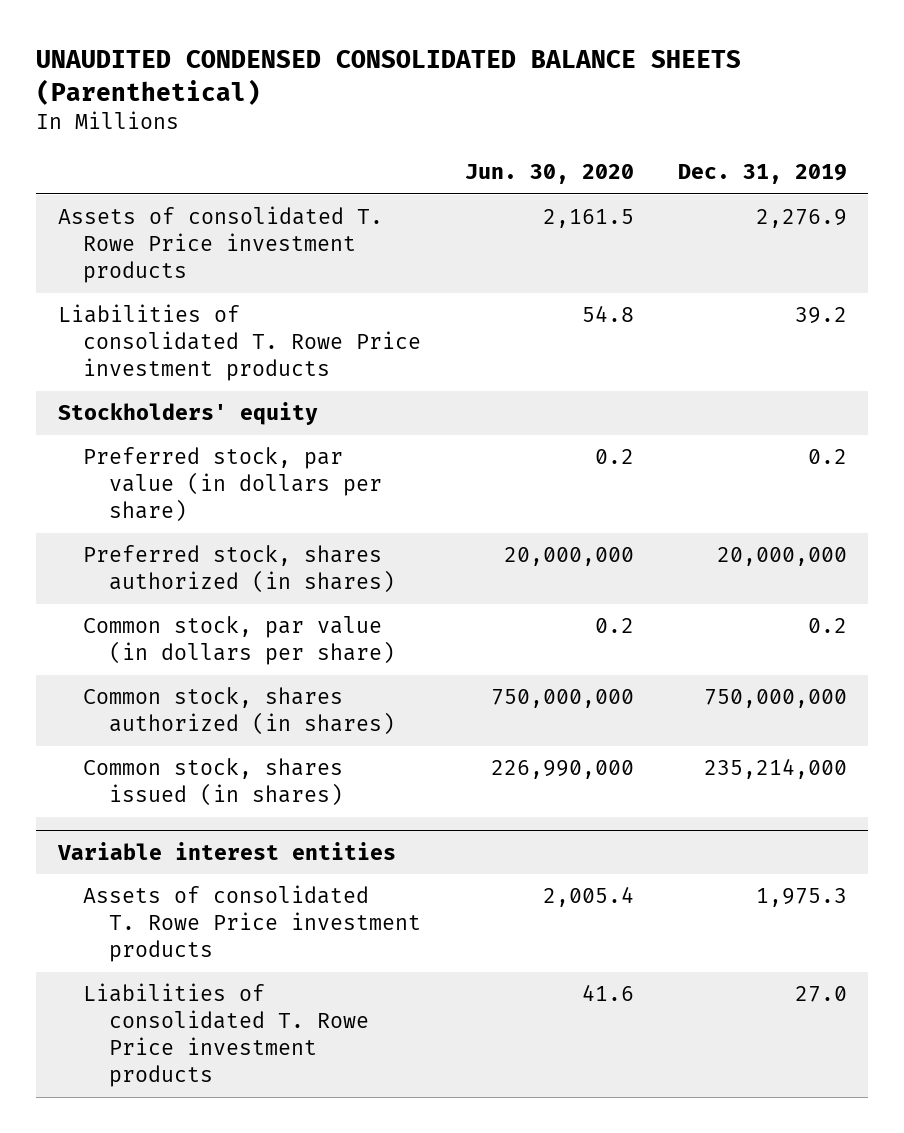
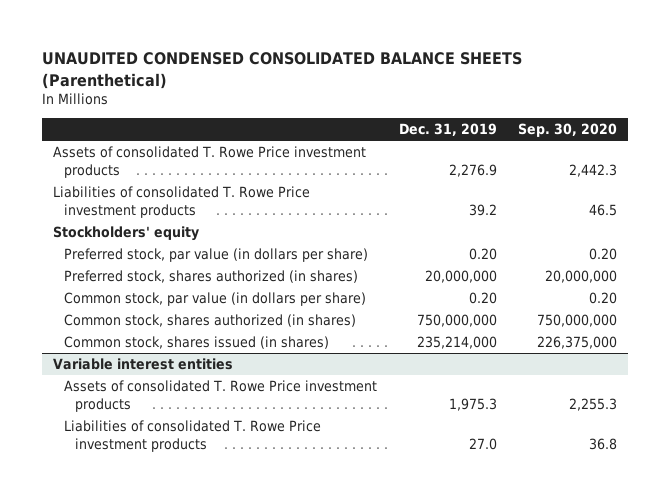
- | Jun. 30, 2020 | Dec. 31, 2019
+ | Dec. 31, 2019 | Sep. 30, 2020
- Preferred stock, par value (in dollars per share) | 0.2 | 0.2
+ Preferred stock, par value (in dollars per share) | 0.20 | 0.20
- Common stock, par value (in dollars per share) | 0.2 | 0.2
+ Common stock, par value (in dollars per share) | 0.20 | 0.20

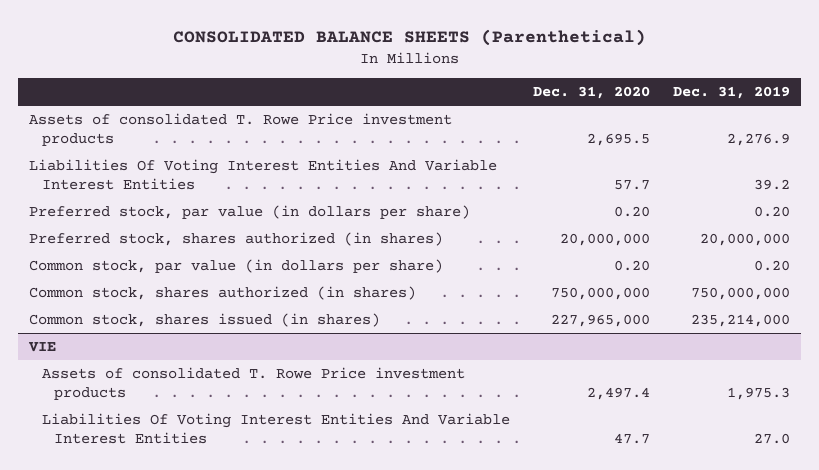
- UNAUDITED CONDENSED CONSOLIDATED BALANCE SHEETS (Parenthetical)
+ CONSOLIDATED BALANCE SHEETS (Parenthetical)
- | Dec. 31, 2019 | Sep. 30, 2020
+ | Dec. 31, 2020 | Dec. 31, 2019
- Liabilities of consolidated T. Rowe Price investment products | 39.2 | 46.5
- Stockholders' equity
+ Liabilities Of Voting Interest Entities And Variable Interest Entities | 57.7 | 39.2
- Variable interest entities
+ VIE
- Liabilities of consolidated T. Rowe Price investment products | 27.0 | 36.8
+ Liabilities Of Voting Interest Entities And Variable Interest Entities | 47.7 | 27.0

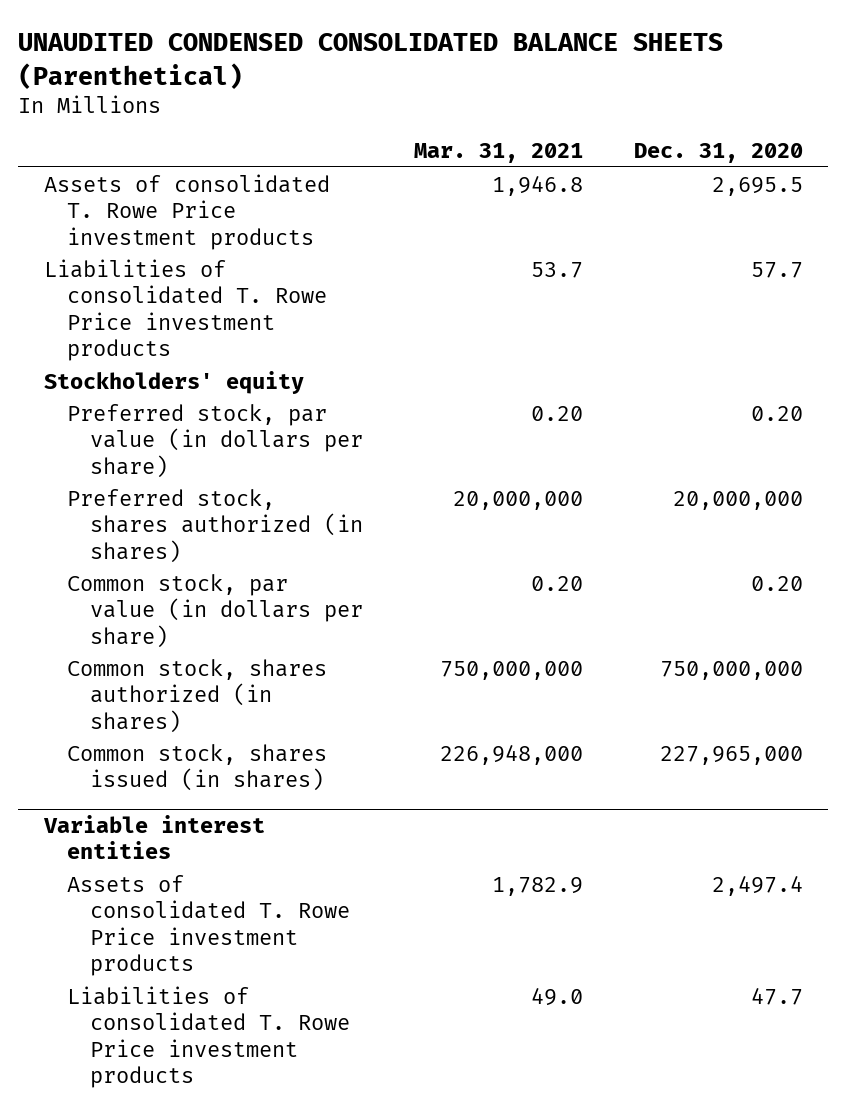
- CONSOLIDATED BALANCE SHEETS (Parenthetical)
+ UNAUDITED CONDENSED CONSOLIDATED BALANCE SHEETS (Parenthetical)
- | Dec. 31, 2020 | Dec. 31, 2019
+ | Mar. 31, 2021 | Dec. 31, 2020
- Liabilities Of Voting Interest Entities And Variable Interest Entities | 57.7 | 39.2
+ Liabilities of consolidated T. Rowe Price investment products | 53.7 | 57.7
+ Stockholders' equity
- VIE
+ Variable interest entities
- Liabilities Of Voting Interest Entities And Variable Interest Entities | 47.7 | 27.0
+ Liabilities of consolidated T. Rowe Price investment products | 49.0 | 47.7

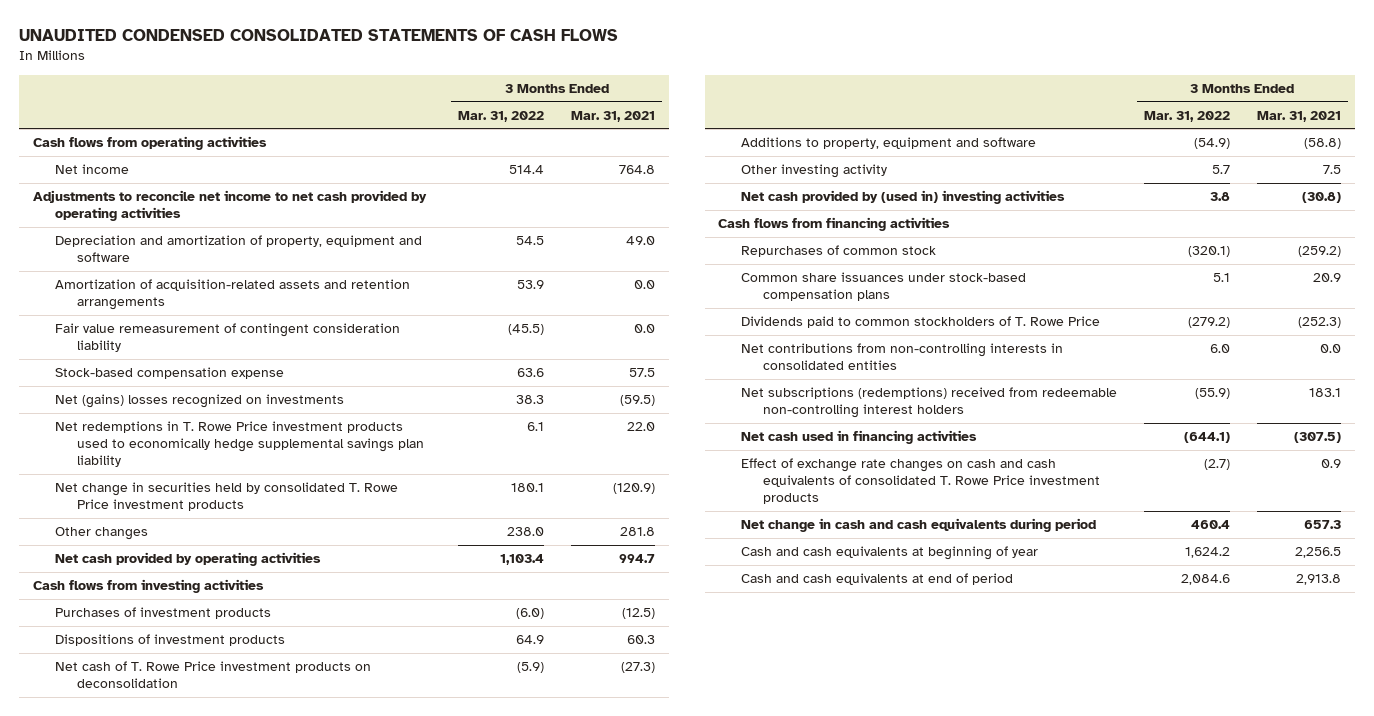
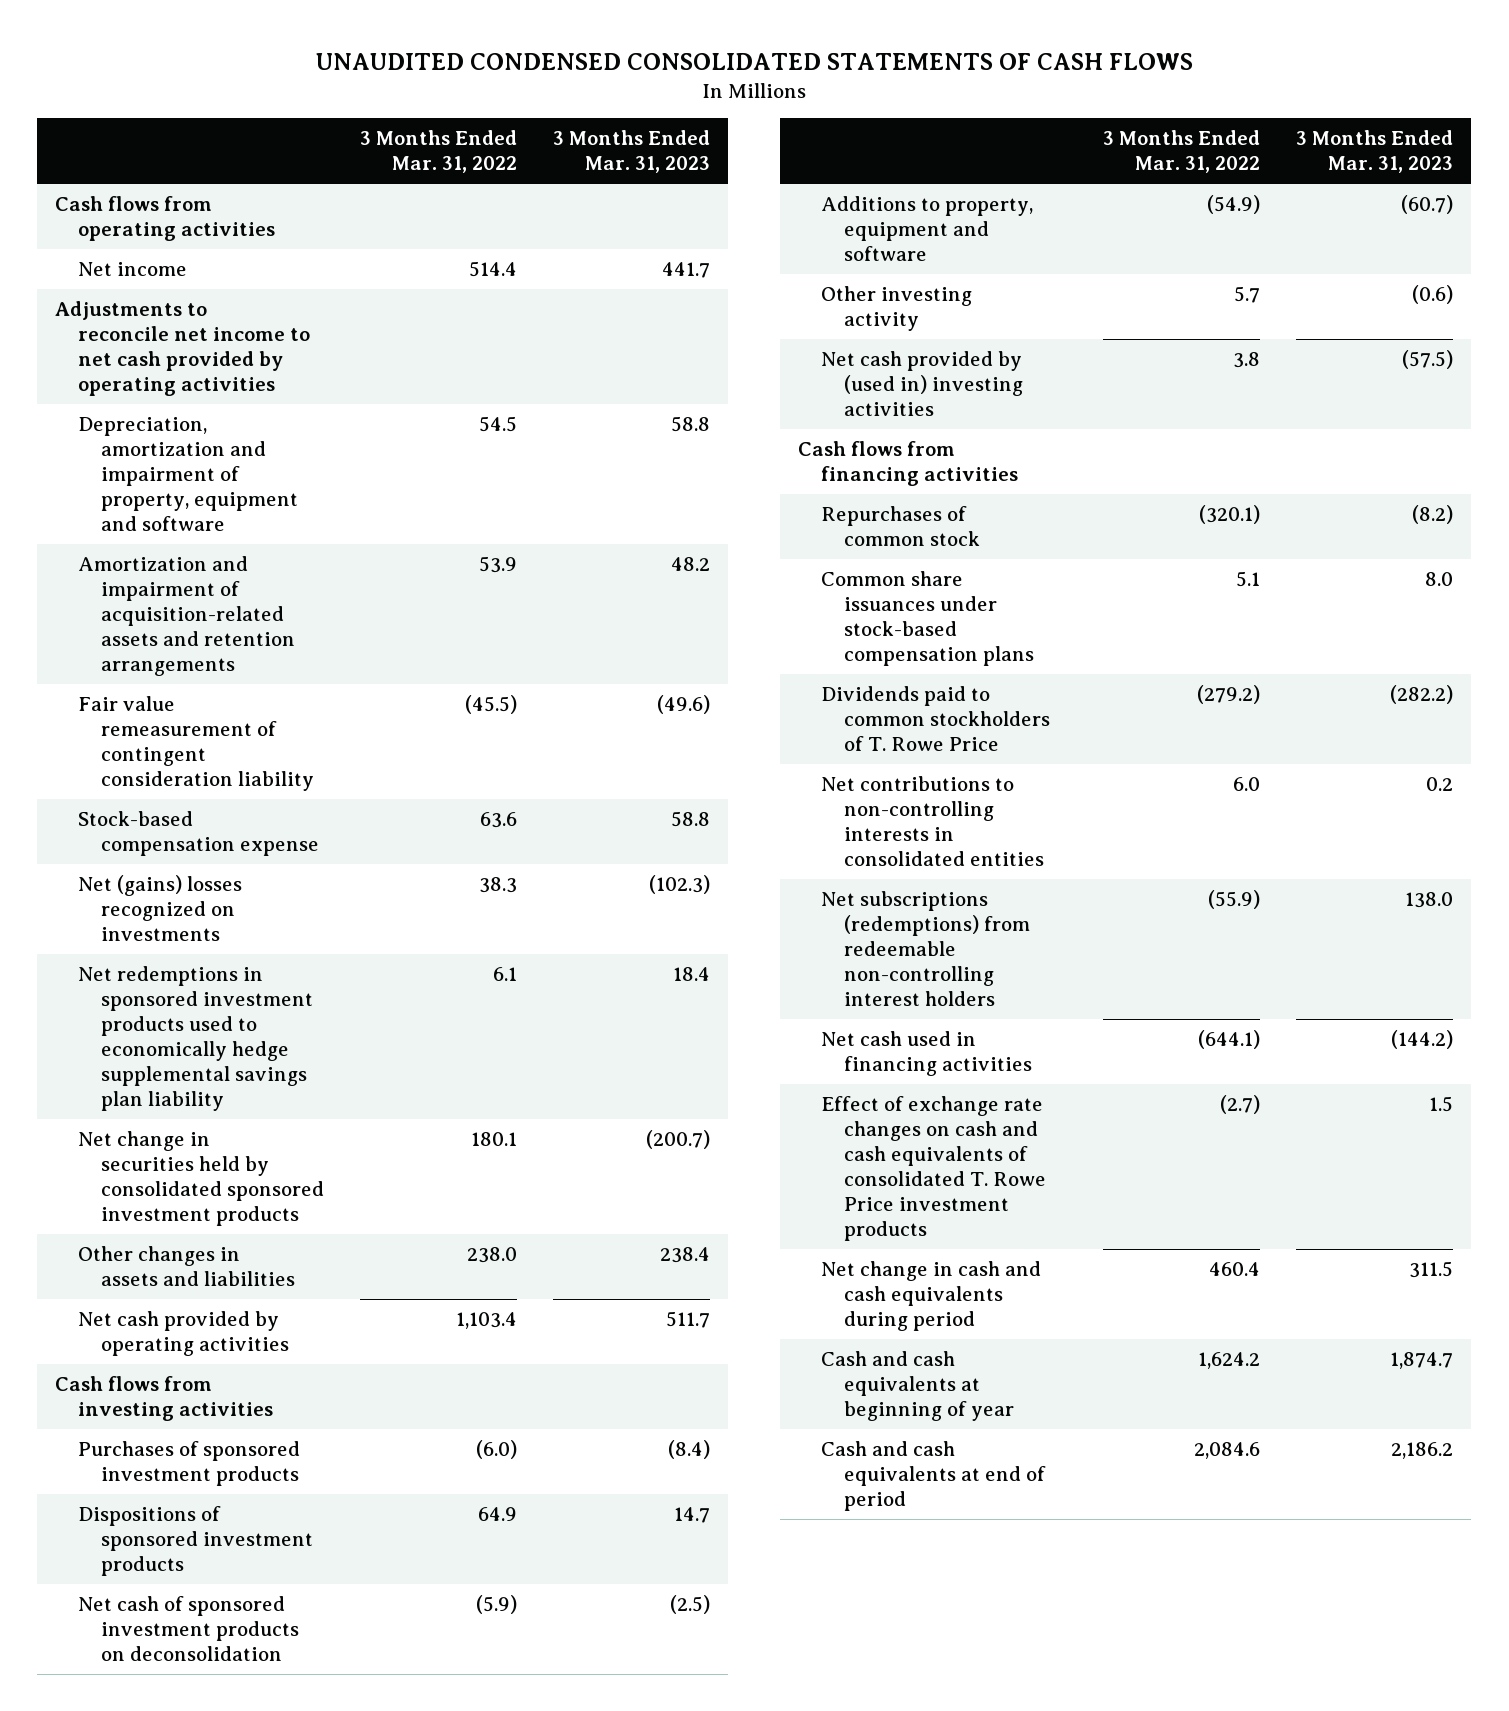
- | 3 Months Ended Mar. 31, 2022 | 3 Months Ended Mar. 31, 2021
+ | 3 Months Ended Mar. 31, 2022 | 3 Months Ended Mar. 31, 2023
- Depreciation and amortization of property, equipment and software | 54.5 | 49.0
- Amortization of acquisition-related assets and retention arrangements | 53.9 | 0.0
+ Depreciation, amortization and impairment of property, equipment and software | 54.5 | 58.8
+ Amortization and impairment of acquisition-related assets and retention arrangements | 53.9 | 48.2
- Net redemptions in T. Rowe Price investment products used to economically hedge supplemental savings plan liability | 6.1 | 22.0
- Net change in securities held by consolidated T. Rowe Price investment products | 180.1 | (120.9)
- Other changes | 238.0 | 281.8
+ Net redemptions in sponsored investment products used to economically hedge supplemental savings plan liability | 6.1 | 18.4
+ Net change in securities held by consolidated sponsored investment products | 180.1 | (200.7)
+ Other changes in assets and liabilities | 238.0 | 238.4
- Purchases of investment products | (6.0) | (12.5)
- Dispositions of investment products | 64.9 | 60.3
- Net cash of T. Rowe Price investment products on deconsolidation | (5.9) | (27.3)
+ Purchases of sponsored investment products | (6.0) | (8.4)
+ Dispositions of sponsored investment products | 64.9 | 14.7
+ Net cash of sponsored investment products on deconsolidation | (5.9) | (2.5)
- Net contributions from non-controlling interests in consolidated entities | 6.0 | 0.0
- Net subscriptions (redemptions) received from redeemable non-controlling interest holders | (55.9) | 183.1
+ Net contributions to non-controlling interests in consolidated entities | 6.0 | 0.2
+ Net subscriptions (redemptions) from redeemable non-controlling interest holders | (55.9) | 138.0

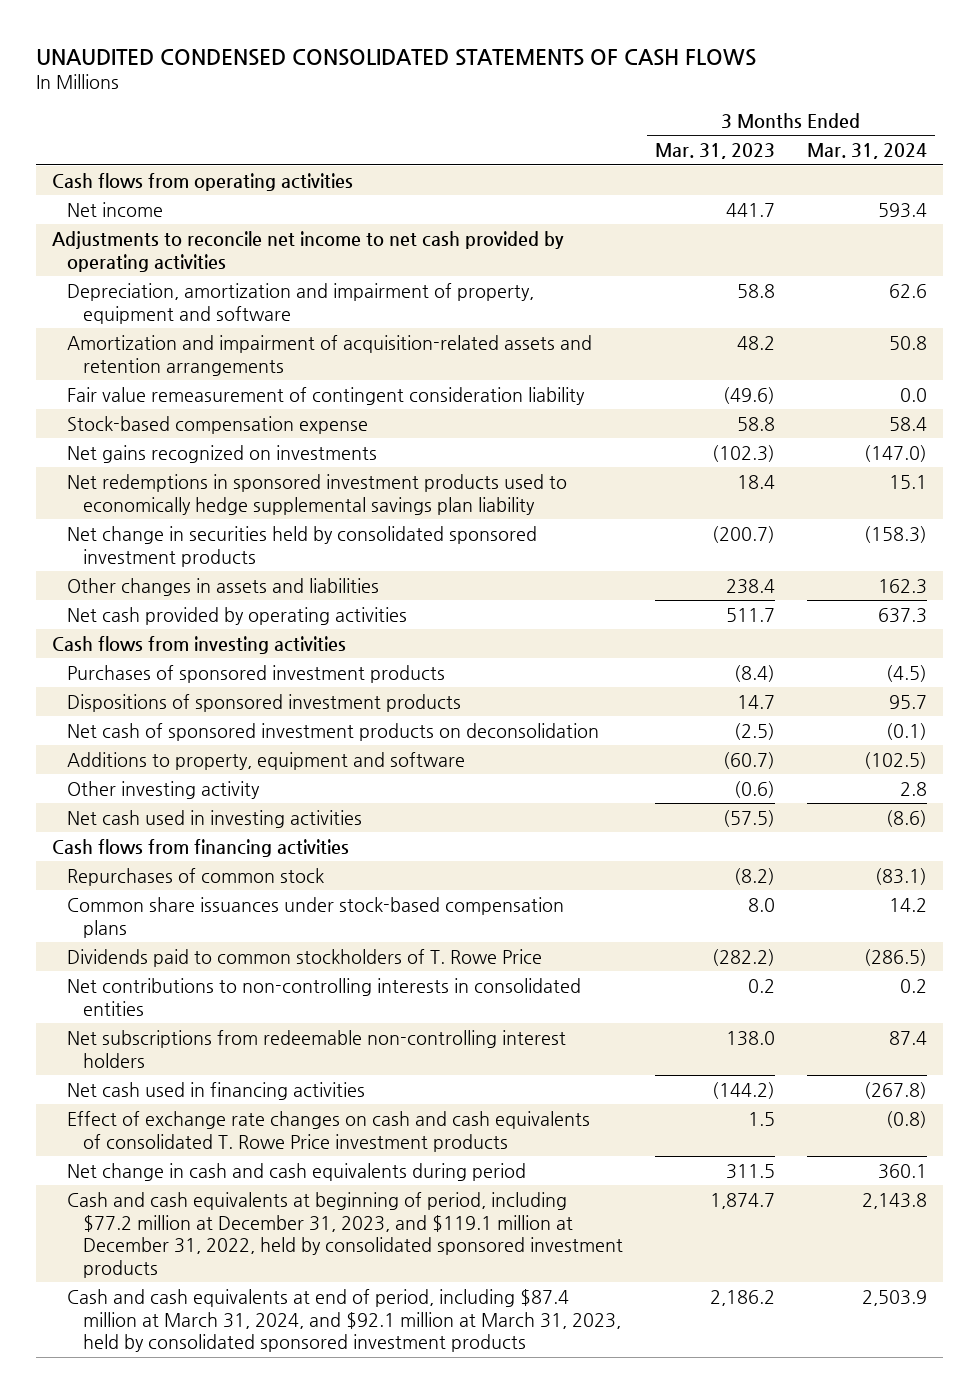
- | 3 Months Ended Mar. 31, 2022 | 3 Months Ended Mar. 31, 2023
+ | 3 Months Ended Mar. 31, 2023 | 3 Months Ended Mar. 31, 2024
- Net (gains) losses recognized on investments | 38.3 | (102.3)
+ Net gains recognized on investments | (102.3) | (147.0)
- Net cash provided by (used in) investing activities | 3.8 | (57.5)
+ Net cash used in investing activities | (57.5) | (8.6)
- Net subscriptions (redemptions) from redeemable non-controlling interest holders | (55.9) | 138.0
+ Net subscriptions from redeemable non-controlling interest holders | 138.0 | 87.4
- Cash and cash equivalents at beginning of year | 1,624.2 | 1,874.7
- Cash and cash equivalents at end of period | 2,084.6 | 2,186.2
+ Cash and cash equivalents at beginning of period, including $77.2 million at December 31, 2023, and $119.1 million at December 31, 2022, held by consolidated sponsored investment products | 1,874.7 | 2,143.8
+ Cash and cash equivalents at end of period, including $87.4 million at March 31, 2024, and $92.1 million at March 31, 2023, held by consolidated sponsored investment products | 2,186.2 | 2,503.9

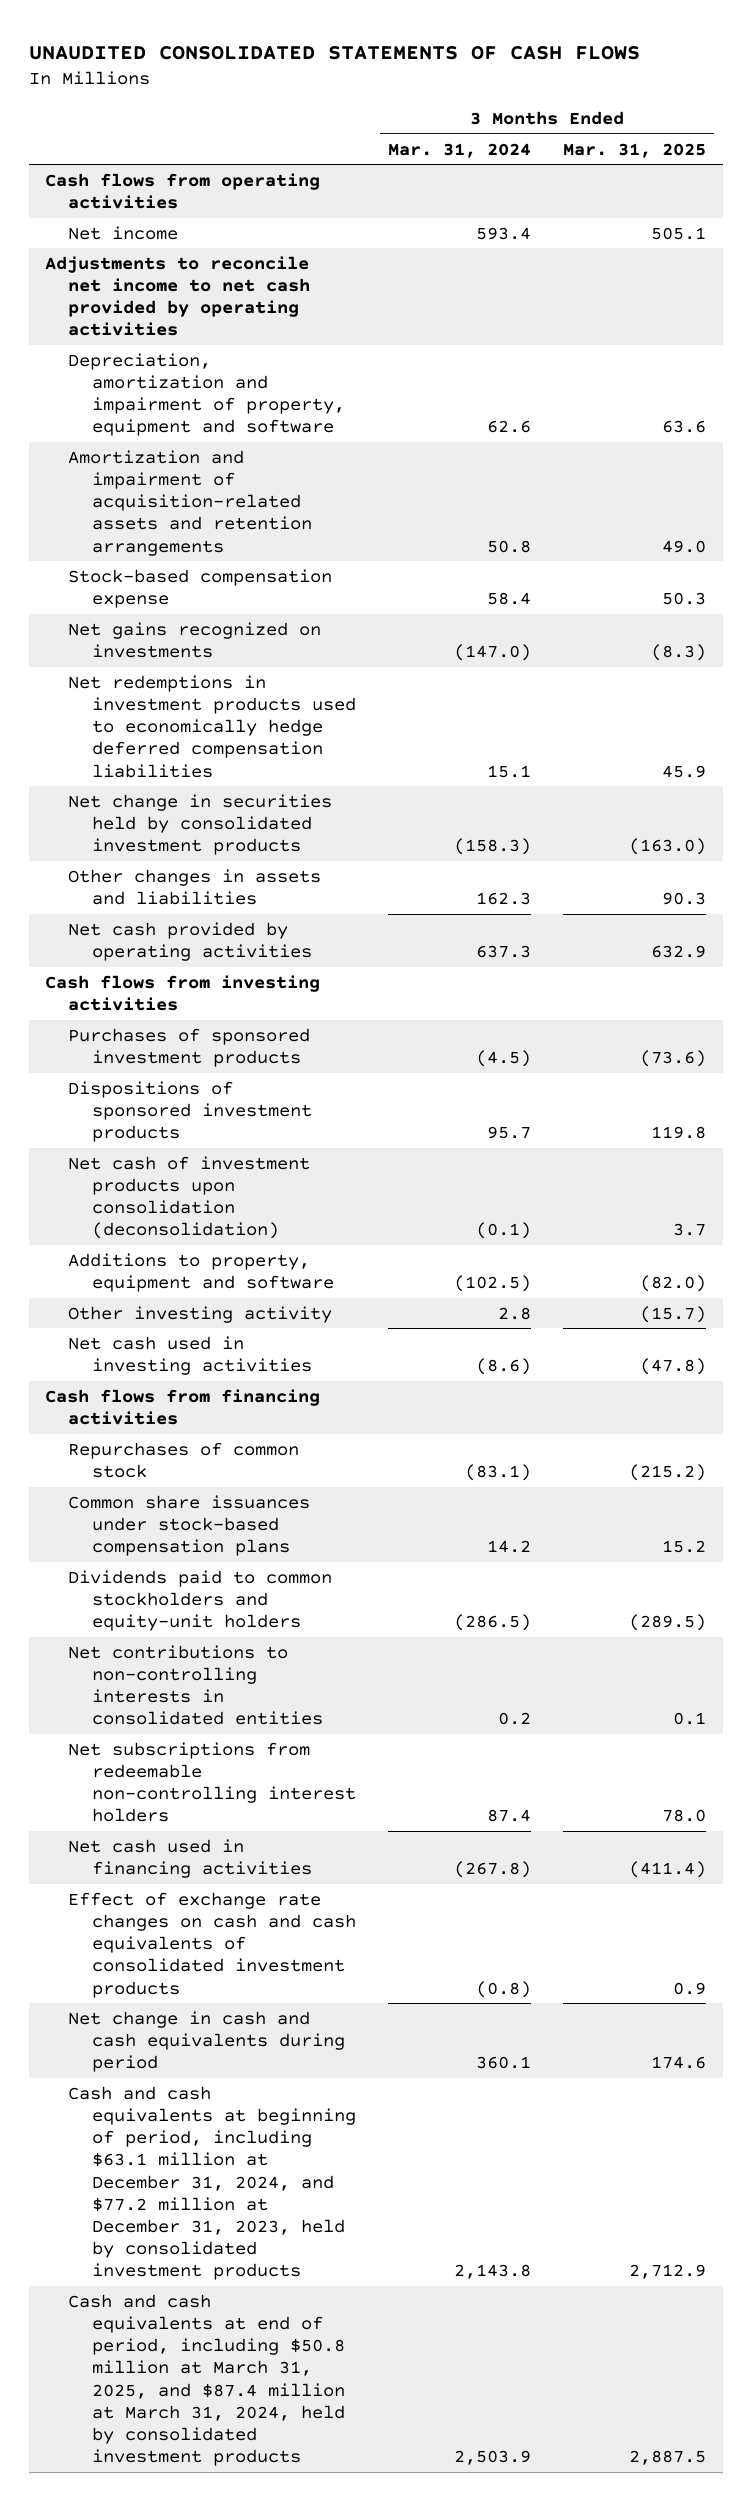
- UNAUDITED CONDENSED CONSOLIDATED STATEMENTS OF CASH FLOWS
+ UNAUDITED CONSOLIDATED STATEMENTS OF CASH FLOWS
- | 3 Months Ended Mar. 31, 2023 | 3 Months Ended Mar. 31, 2024
+ | 3 Months Ended Mar. 31, 2024 | 3 Months Ended Mar. 31, 2025
- Fair value remeasurement of contingent consideration liability | (49.6) | 0.0
- Net redemptions in sponsored investment products used to economically hedge supplemental savings plan liability | 18.4 | 15.1
- Net change in securities held by consolidated sponsored investment products | (200.7) | (158.3)
+ Net redemptions in investment products used to economically hedge deferred compensation liabilities | 15.1 | 45.9
+ Net change in securities held by consolidated investment products | (158.3) | (163.0)
- Net cash of sponsored investment products on deconsolidation | (2.5) | (0.1)
+ Net cash of investment products upon consolidation (deconsolidation) | (0.1) | 3.7
- Dividends paid to common stockholders of T. Rowe Price | (282.2) | (286.5)
+ Dividends paid to common stockholders and equity-unit holders | (286.5) | (289.5)
- Effect of exchange rate changes on cash and cash equivalents of consolidated T. Rowe Price investment products | 1.5 | (0.8)
+ Effect of exchange rate changes on cash and cash equivalents of consolidated investment products | (0.8) | 0.9
- Cash and cash equivalents at beginning of period, including $77.2 million at December 31, 2023, and $119.1 million at December 31, 2022, held by consolidated sponsored investment products | 1,874.7 | 2,143.8
- Cash and cash equivalents at end of period, including $87.4 million at March 31, 2024, and $92.1 million at March 31, 2023, held by consolidated sponsored investment products | 2,186.2 | 2,503.9
+ Cash and cash equivalents at beginning of period, including $63.1 million at December 31, 2024, and $77.2 million at December 31, 2023, held by consolidated investment products | 2,143.8 | 2,712.9
+ Cash and cash equivalents at end of period, including $50.8 million at March 31, 2025, and $87.4 million at March 31, 2024, held by consolidated investment products | 2,503.9 | 2,887.5

